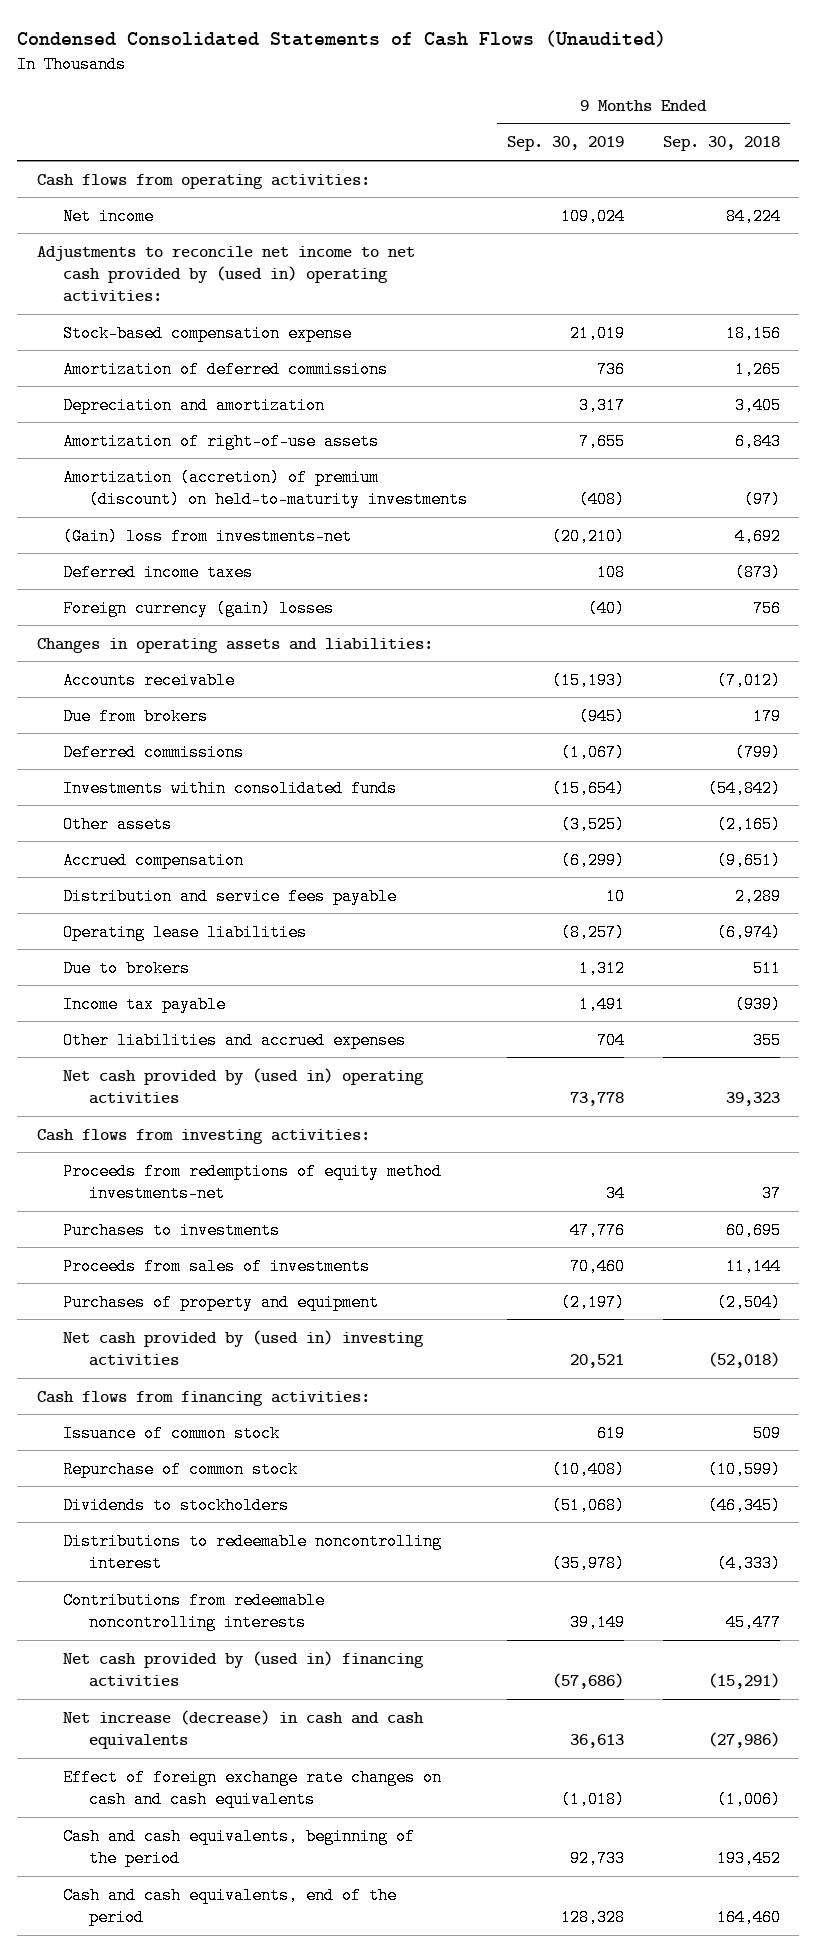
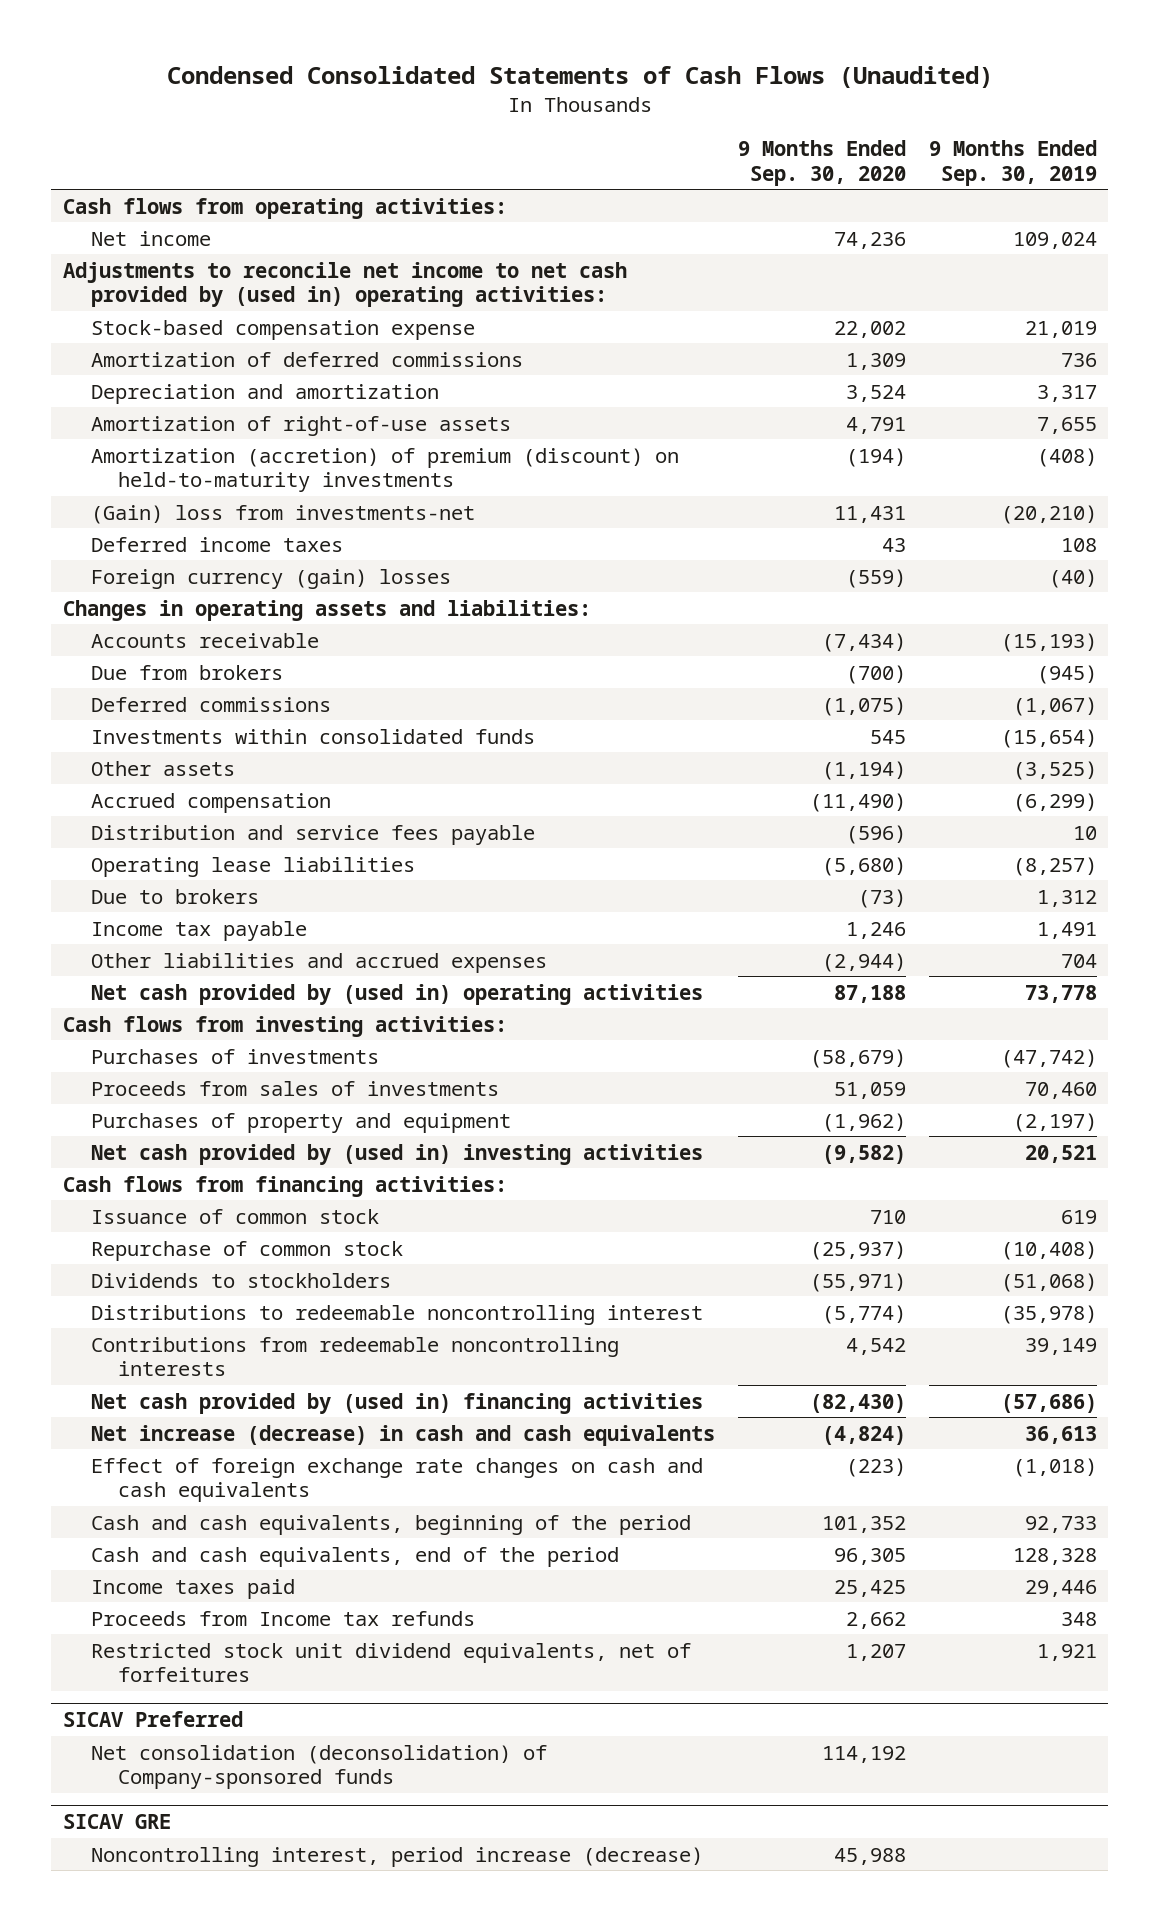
- | 9 Months Ended Sep. 30, 2019 | 9 Months Ended Sep. 30, 2018
+ | 9 Months Ended Sep. 30, 2020 | 9 Months Ended Sep. 30, 2019
- Proceeds from redemptions of equity method investments-net | 34 | 37
- Purchases to investments | 47,776 | 60,695
+ Purchases of investments | (58,679) | (47,742)
+ Income taxes paid | 25,425 | 29,446
+ Proceeds from Income tax refunds | 2,662 | 348
+ Restricted stock unit dividend equivalents, net of forfeitures | 1,207 | 1,921
+ SICAV Preferred
+ Net consolidation (deconsolidation) of Company-sponsored funds | 114,192 |
+ SICAV GRE
+ Noncontrolling interest, period increase (decrease) | 45,988 |

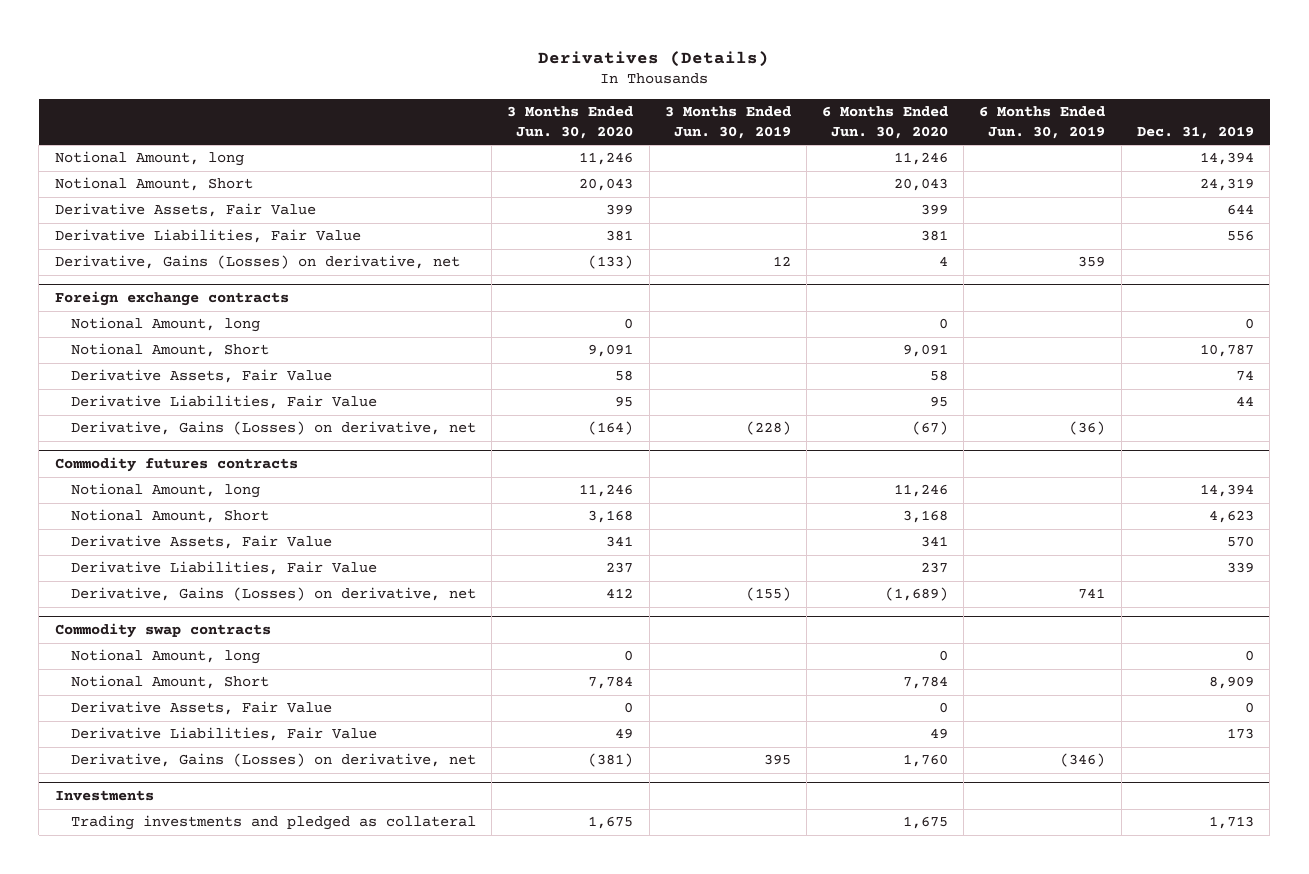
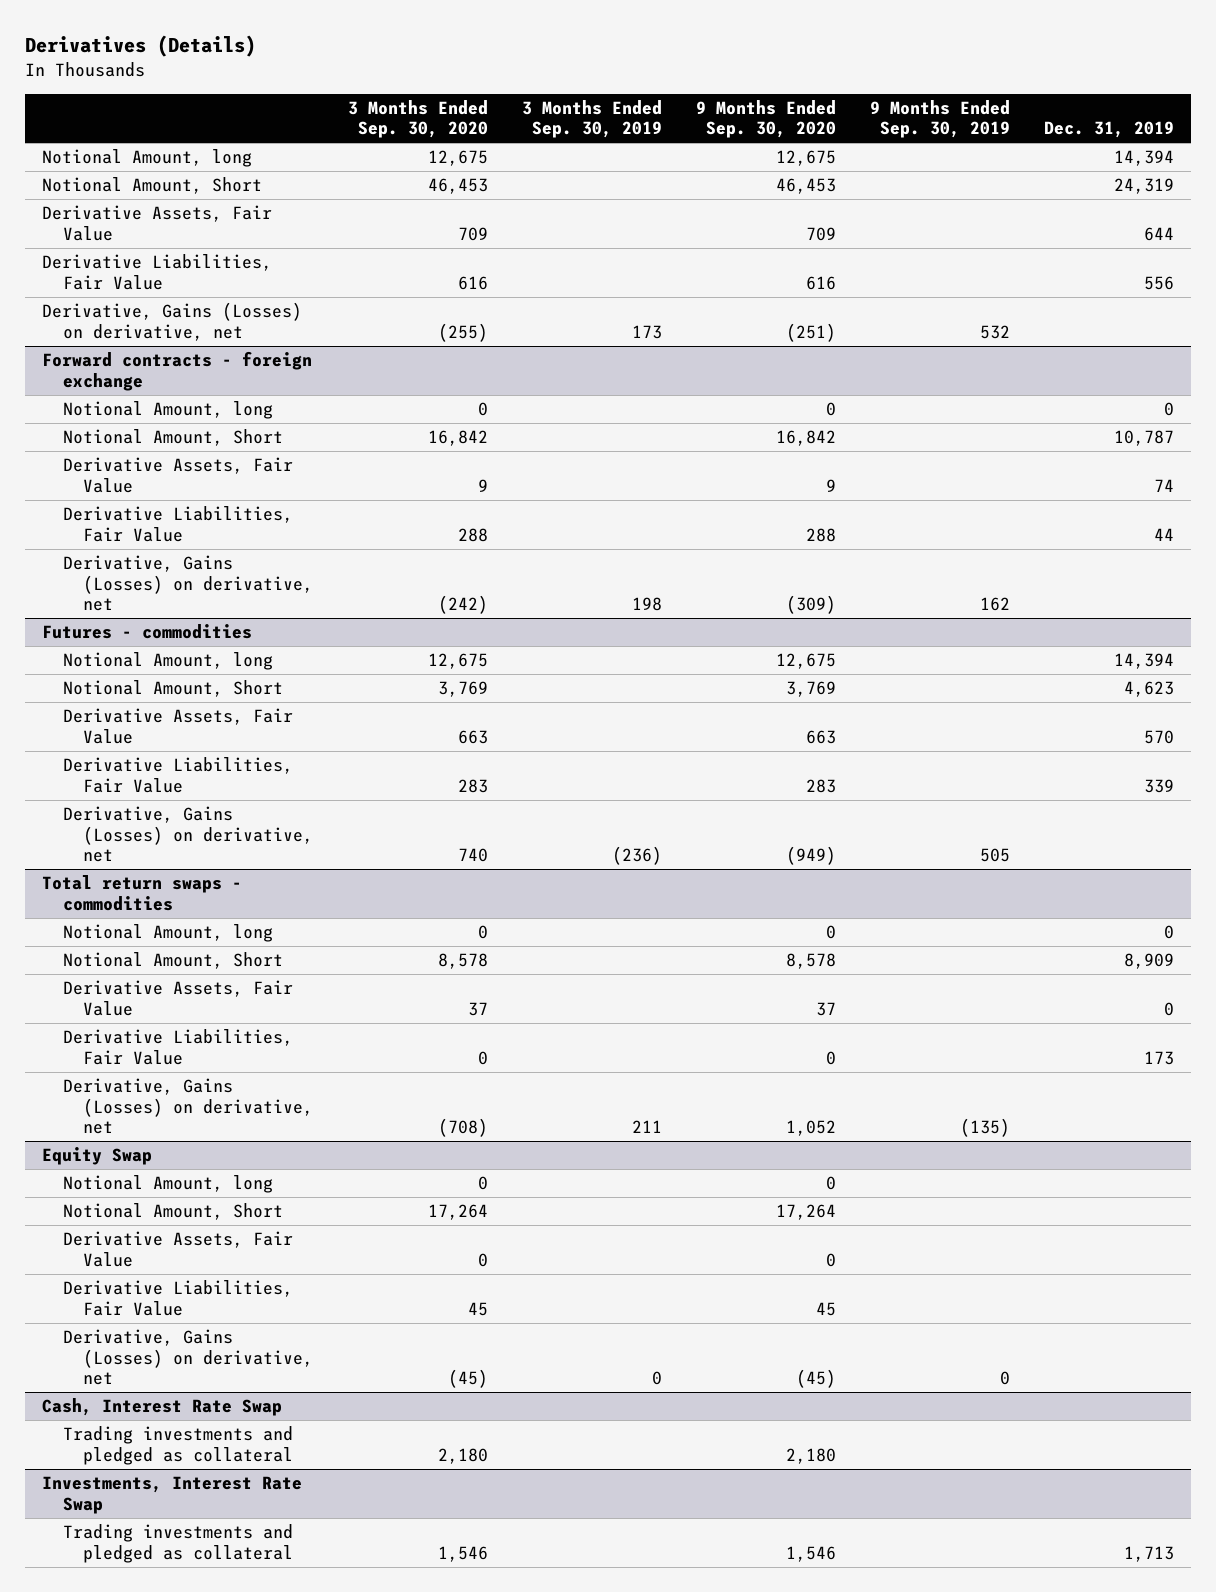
- | 3 Months Ended Jun. 30, 2020 | 3 Months Ended Jun. 30, 2019 | 6 Months Ended Jun. 30, 2020 | 6 Months Ended Jun. 30, 2019 | Dec. 31, 2019
+ | 3 Months Ended Sep. 30, 2020 | 3 Months Ended Sep. 30, 2019 | 9 Months Ended Sep. 30, 2020 | 9 Months Ended Sep. 30, 2019 | Dec. 31, 2019
- Foreign exchange contracts
+ Forward contracts - foreign exchange
- Commodity futures contracts
+ Futures - commodities
- Commodity swap contracts
+ Total return swaps - commodities
- Investments
+ Equity Swap
+ Notional Amount, long | 0 | | 0 | |
+ Notional Amount, Short | 17,264 | | 17,264 | |
+ Derivative Assets, Fair Value | 0 | | 0 | |
+ Derivative Liabilities, Fair Value | 45 | | 45 | |
+ Derivative, Gains (Losses) on derivative, net | (45) | 0 | (45) | 0 |
+ Cash, Interest Rate Swap
+ Trading investments and pledged as collateral | 2,180 | | 2,180 | |
+ Investments, Interest Rate Swap

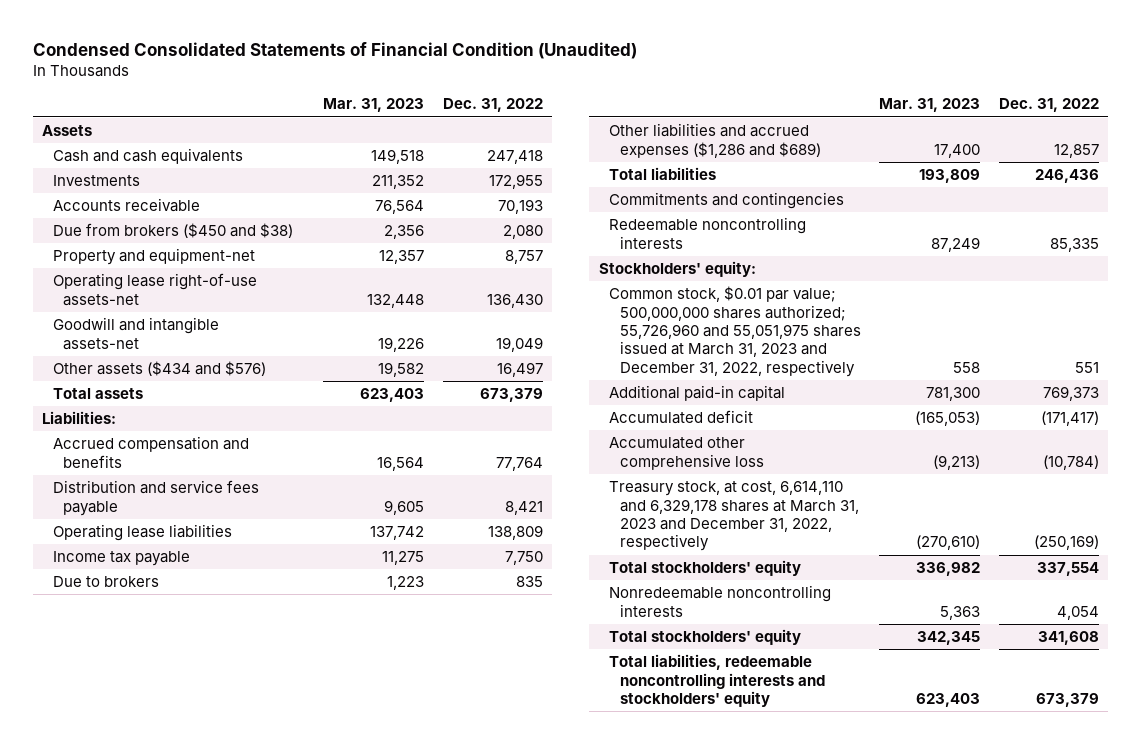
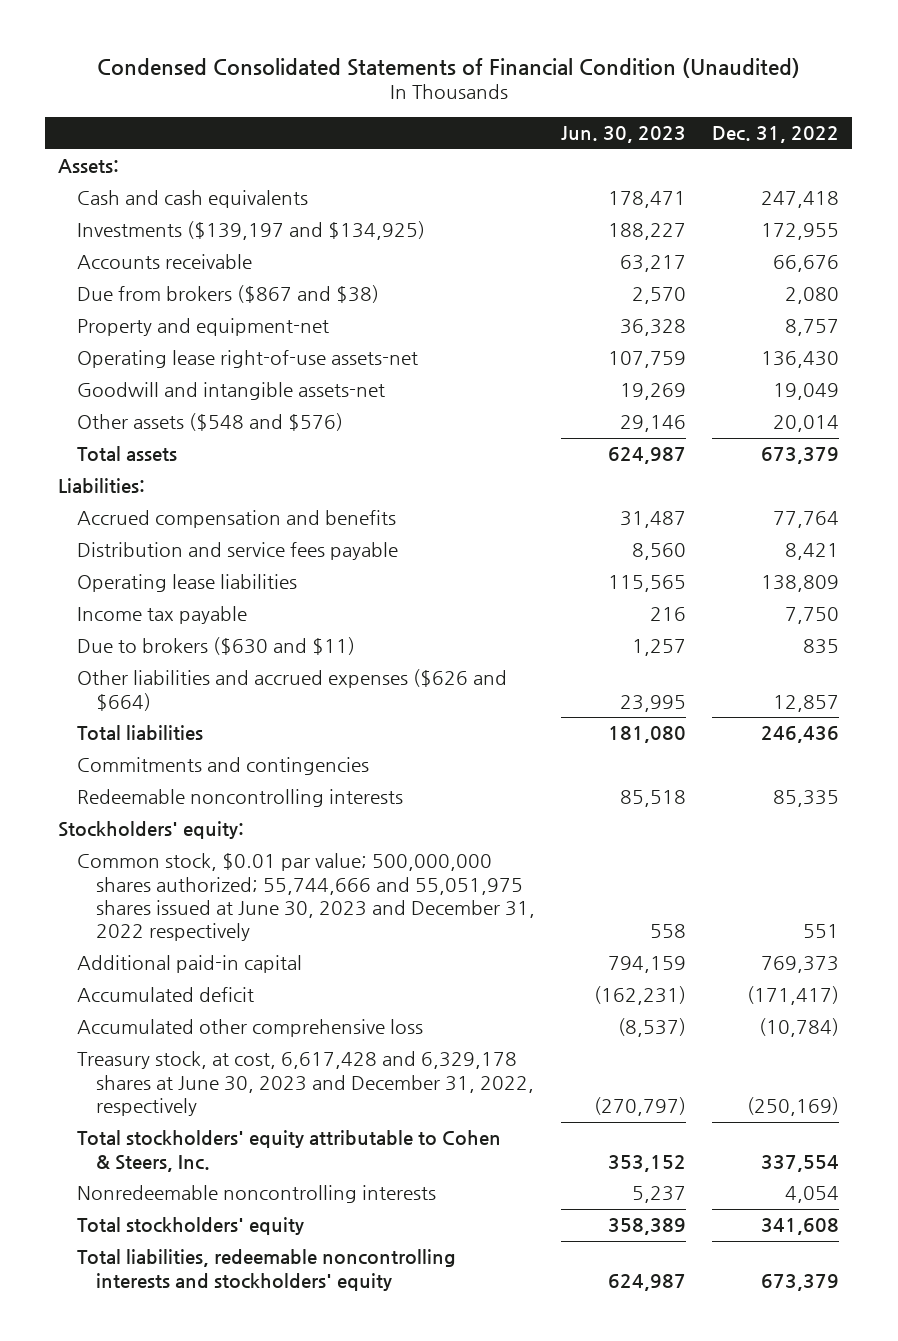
- | Mar. 31, 2023 | Dec. 31, 2022
+ | Jun. 30, 2023 | Dec. 31, 2022
- Assets
+ Assets:
- Investments | 211,352 | 172,955
- Accounts receivable | 76,564 | 70,193
- Due from brokers ($450 and $38) | 2,356 | 2,080
+ Investments ($139,197 and $134,925) | 188,227 | 172,955
+ Accounts receivable | 63,217 | 66,676
+ Due from brokers ($867 and $38) | 2,570 | 2,080
- Other assets ($434 and $576) | 19,582 | 16,497
+ Other assets ($548 and $576) | 29,146 | 20,014
- Due to brokers | 1,223 | 835
- Other liabilities and accrued expenses ($1,286 and $689) | 17,400 | 12,857
+ Due to brokers ($630 and $11) | 1,257 | 835
+ Other liabilities and accrued expenses ($626 and $664) | 23,995 | 12,857
- Common stock, $0.01 par value; 500,000,000 shares authorized; 55,726,960 and 55,051,975 shares issued at March 31, 2023 and December 31, 2022, respectively | 558 | 551
+ Common stock, $0.01 par value; 500,000,000 shares authorized; 55,744,666 and 55,051,975 shares issued at June 30, 2023 and December 31, 2022 respectively | 558 | 551
- Treasury stock, at cost, 6,614,110 and 6,329,178 shares at March 31, 2023 and December 31, 2022, respectively | (270,610) | (250,169)
- Total stockholders' equity | 336,982 | 337,554
+ Treasury stock, at cost, 6,617,428 and 6,329,178 shares at June 30, 2023 and December 31, 2022, respectively | (270,797) | (250,169)
+ Total stockholders' equity attributable to Cohen & Steers, Inc. | 353,152 | 337,554

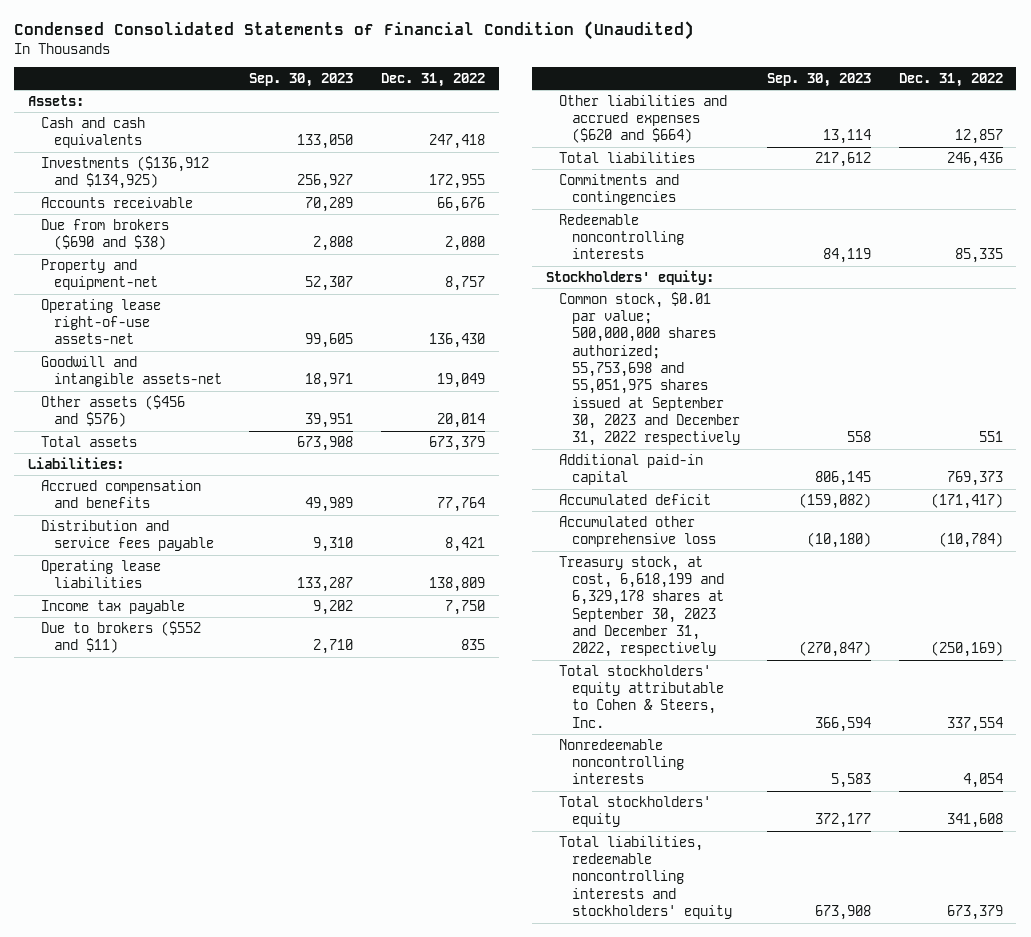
- | Jun. 30, 2023 | Dec. 31, 2022
+ | Sep. 30, 2023 | Dec. 31, 2022
- Investments ($139,197 and $134,925) | 188,227 | 172,955
+ Investments ($136,912 and $134,925) | 256,927 | 172,955
- Due from brokers ($867 and $38) | 2,570 | 2,080
+ Due from brokers ($690 and $38) | 2,808 | 2,080
- Other assets ($548 and $576) | 29,146 | 20,014
+ Other assets ($456 and $576) | 39,951 | 20,014
- Due to brokers ($630 and $11) | 1,257 | 835
- Other liabilities and accrued expenses ($626 and $664) | 23,995 | 12,857
+ Due to brokers ($552 and $11) | 2,710 | 835
+ Other liabilities and accrued expenses ($620 and $664) | 13,114 | 12,857
- Common stock, $0.01 par value; 500,000,000 shares authorized; 55,744,666 and 55,051,975 shares issued at June 30, 2023 and December 31, 2022 respectively | 558 | 551
+ Common stock, $0.01 par value; 500,000,000 shares authorized; 55,753,698 and 55,051,975 shares issued at September 30, 2023 and December 31, 2022 respectively | 558 | 551
- Treasury stock, at cost, 6,617,428 and 6,329,178 shares at June 30, 2023 and December 31, 2022, respectively | (270,797) | (250,169)
+ Treasury stock, at cost, 6,618,199 and 6,329,178 shares at September 30, 2023 and December 31, 2022, respectively | (270,847) | (250,169)

